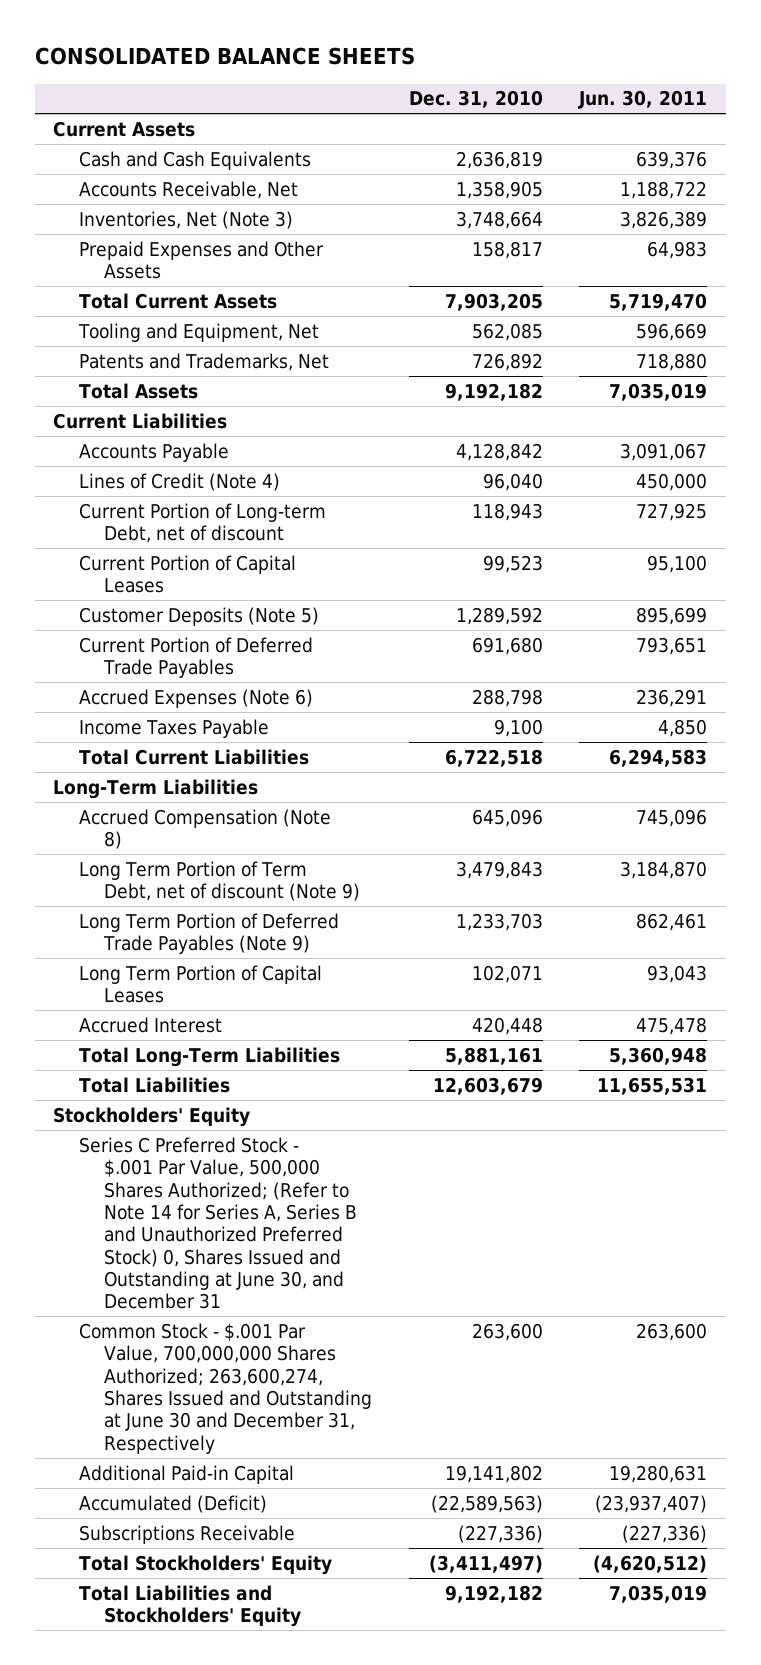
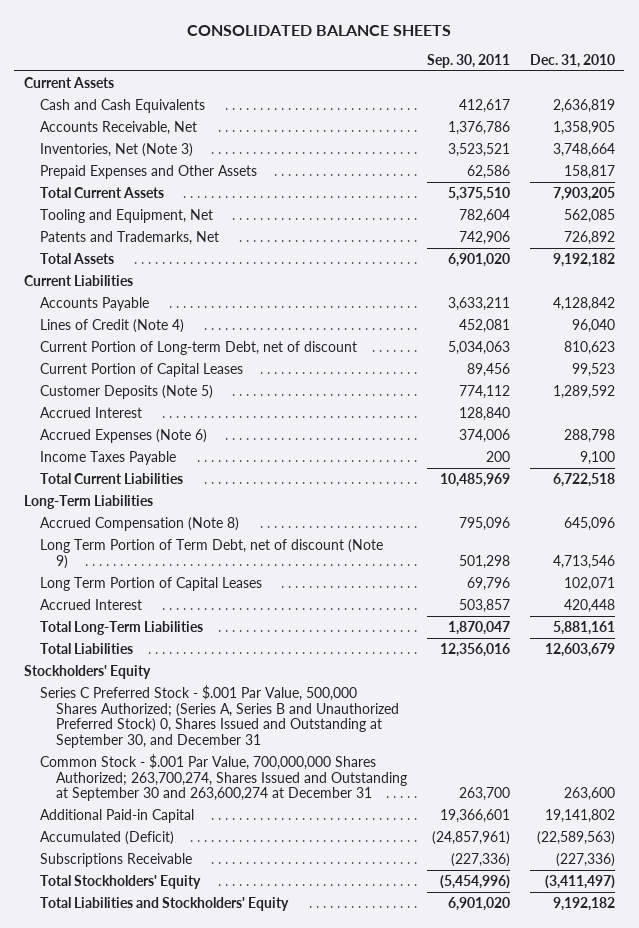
- | Dec. 31, 2010 | Jun. 30, 2011
+ | Sep. 30, 2011 | Dec. 31, 2010
- Current Portion of Long-term Debt, net of discount | 118,943 | 727,925
+ Current Portion of Long-term Debt, net of discount | 5,034,063 | 810,623
- Current Portion of Deferred Trade Payables | 691,680 | 793,651
+ Accrued Interest | 128,840 |
- Long Term Portion of Term Debt, net of discount (Note 9) | 3,479,843 | 3,184,870
- Long Term Portion of Deferred Trade Payables (Note 9) | 1,233,703 | 862,461
+ Long Term Portion of Term Debt, net of discount (Note 9) | 501,298 | 4,713,546
- Series C Preferred Stock - $.001 Par Value, 500,000 Shares Authorized; (Refer to Note 14 for Series A, Series B and Unauthorized Preferred Stock) 0, Shares Issued and Outstanding at June 30, and December 31
- Common Stock - $.001 Par Value, 700,000,000 Shares Authorized; 263,600,274, Shares Issued and Outstanding at June 30 and December 31, Respectively | 263,600 | 263,600
+ Series C Preferred Stock - $.001 Par Value, 500,000 Shares Authorized; (Series A, Series B and Unauthorized Preferred Stock) 0, Shares Issued and Outstanding at September 30, and December 31
+ Common Stock - $.001 Par Value, 700,000,000 Shares Authorized; 263,700,274, Shares Issued and Outstanding at September 30 and 263,600,274 at December 31 | 263,700 | 263,600

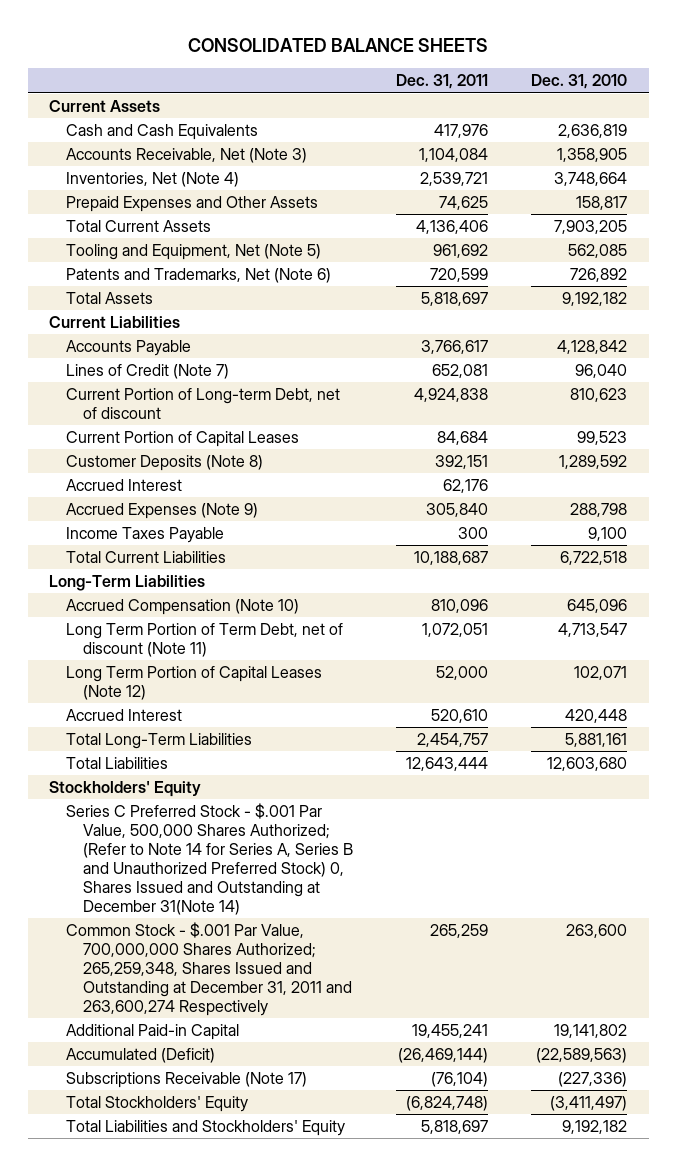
- | Sep. 30, 2011 | Dec. 31, 2010
+ | Dec. 31, 2011 | Dec. 31, 2010
- Accounts Receivable, Net | 1,376,786 | 1,358,905
- Inventories, Net (Note 3) | 3,523,521 | 3,748,664
+ Accounts Receivable, Net (Note 3) | 1,104,084 | 1,358,905
+ Inventories, Net (Note 4) | 2,539,721 | 3,748,664
- Tooling and Equipment, Net | 782,604 | 562,085
- Patents and Trademarks, Net | 742,906 | 726,892
+ Tooling and Equipment, Net (Note 5) | 961,692 | 562,085
+ Patents and Trademarks, Net (Note 6) | 720,599 | 726,892
- Lines of Credit (Note 4) | 452,081 | 96,040
+ Lines of Credit (Note 7) | 652,081 | 96,040
- Customer Deposits (Note 5) | 774,112 | 1,289,592
+ Customer Deposits (Note 8) | 392,151 | 1,289,592
- Accrued Expenses (Note 6) | 374,006 | 288,798
+ Accrued Expenses (Note 9) | 305,840 | 288,798
- Accrued Compensation (Note 8) | 795,096 | 645,096
- Long Term Portion of Term Debt, net of discount (Note 9) | 501,298 | 4,713,546
- Long Term Portion of Capital Leases | 69,796 | 102,071
+ Accrued Compensation (Note 10) | 810,096 | 645,096
+ Long Term Portion of Term Debt, net of discount (Note 11) | 1,072,051 | 4,713,547
+ Long Term Portion of Capital Leases (Note 12) | 52,000 | 102,071
- Total Liabilities | 12,356,016 | 12,603,679
+ Total Liabilities | 12,643,444 | 12,603,680
- Series C Preferred Stock - $.001 Par Value, 500,000 Shares Authorized; (Series A, Series B and Unauthorized Preferred Stock) 0, Shares Issued and Outstanding at September 30, and December 31
- Common Stock - $.001 Par Value, 700,000,000 Shares Authorized; 263,700,274, Shares Issued and Outstanding at September 30 and 263,600,274 at December 31 | 263,700 | 263,600
+ Series C Preferred Stock - $.001 Par Value, 500,000 Shares Authorized; (Refer to Note 14 for Series A, Series B and Unauthorized Preferred Stock) 0, Shares Issued and Outstanding at December 31(Note 14)
+ Common Stock - $.001 Par Value, 700,000,000 Shares Authorized; 265,259,348, Shares Issued and Outstanding at December 31, 2011 and 263,600,274 Respectively | 265,259 | 263,600
- Subscriptions Receivable | (227,336) | (227,336)
+ Subscriptions Receivable (Note 17) | (76,104) | (227,336)

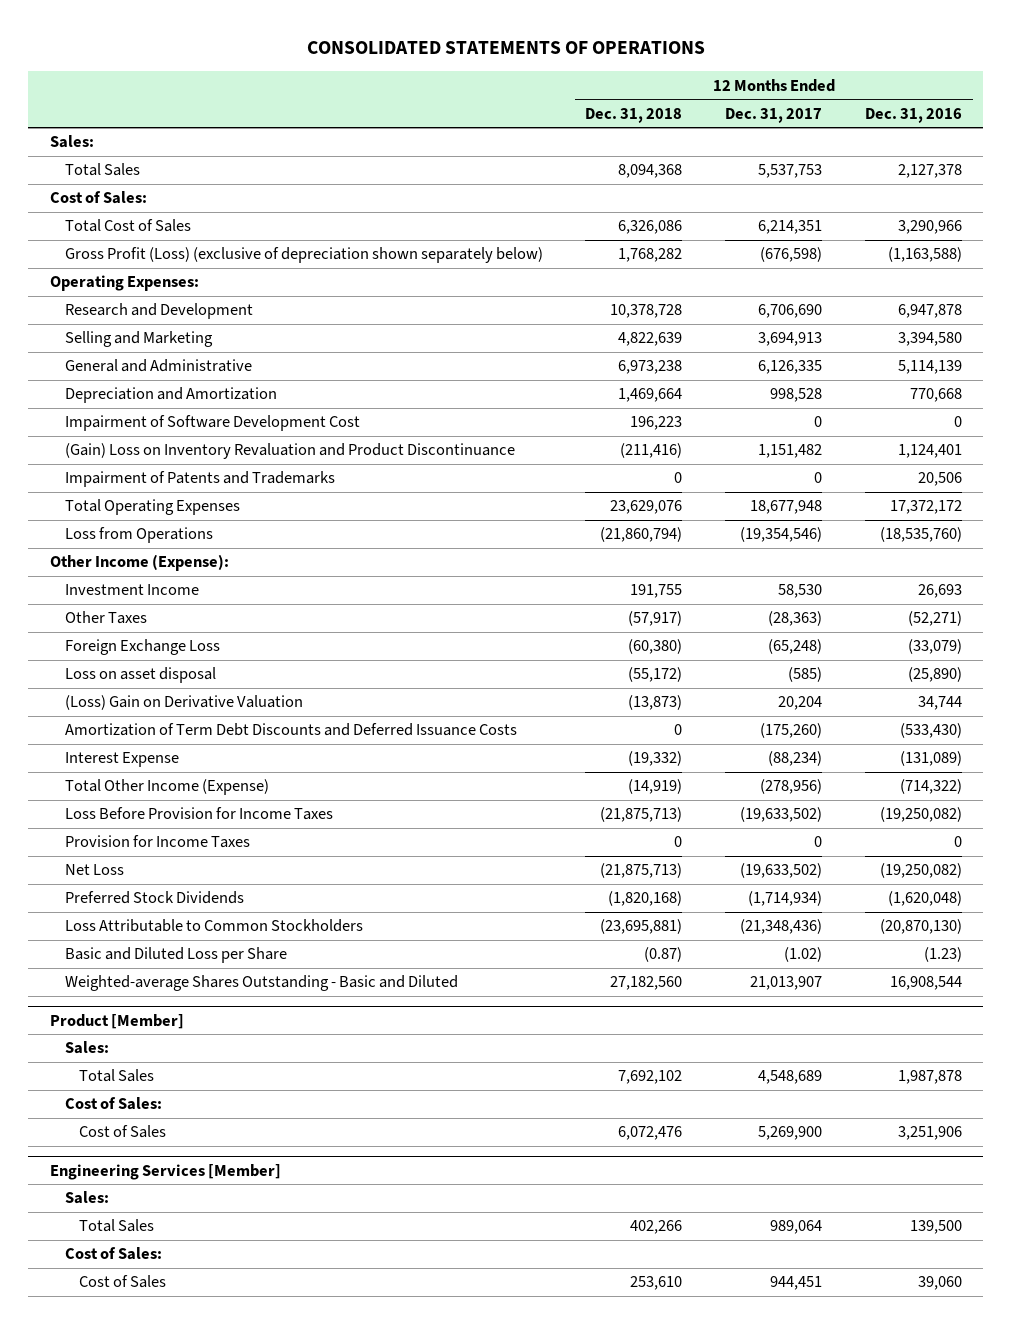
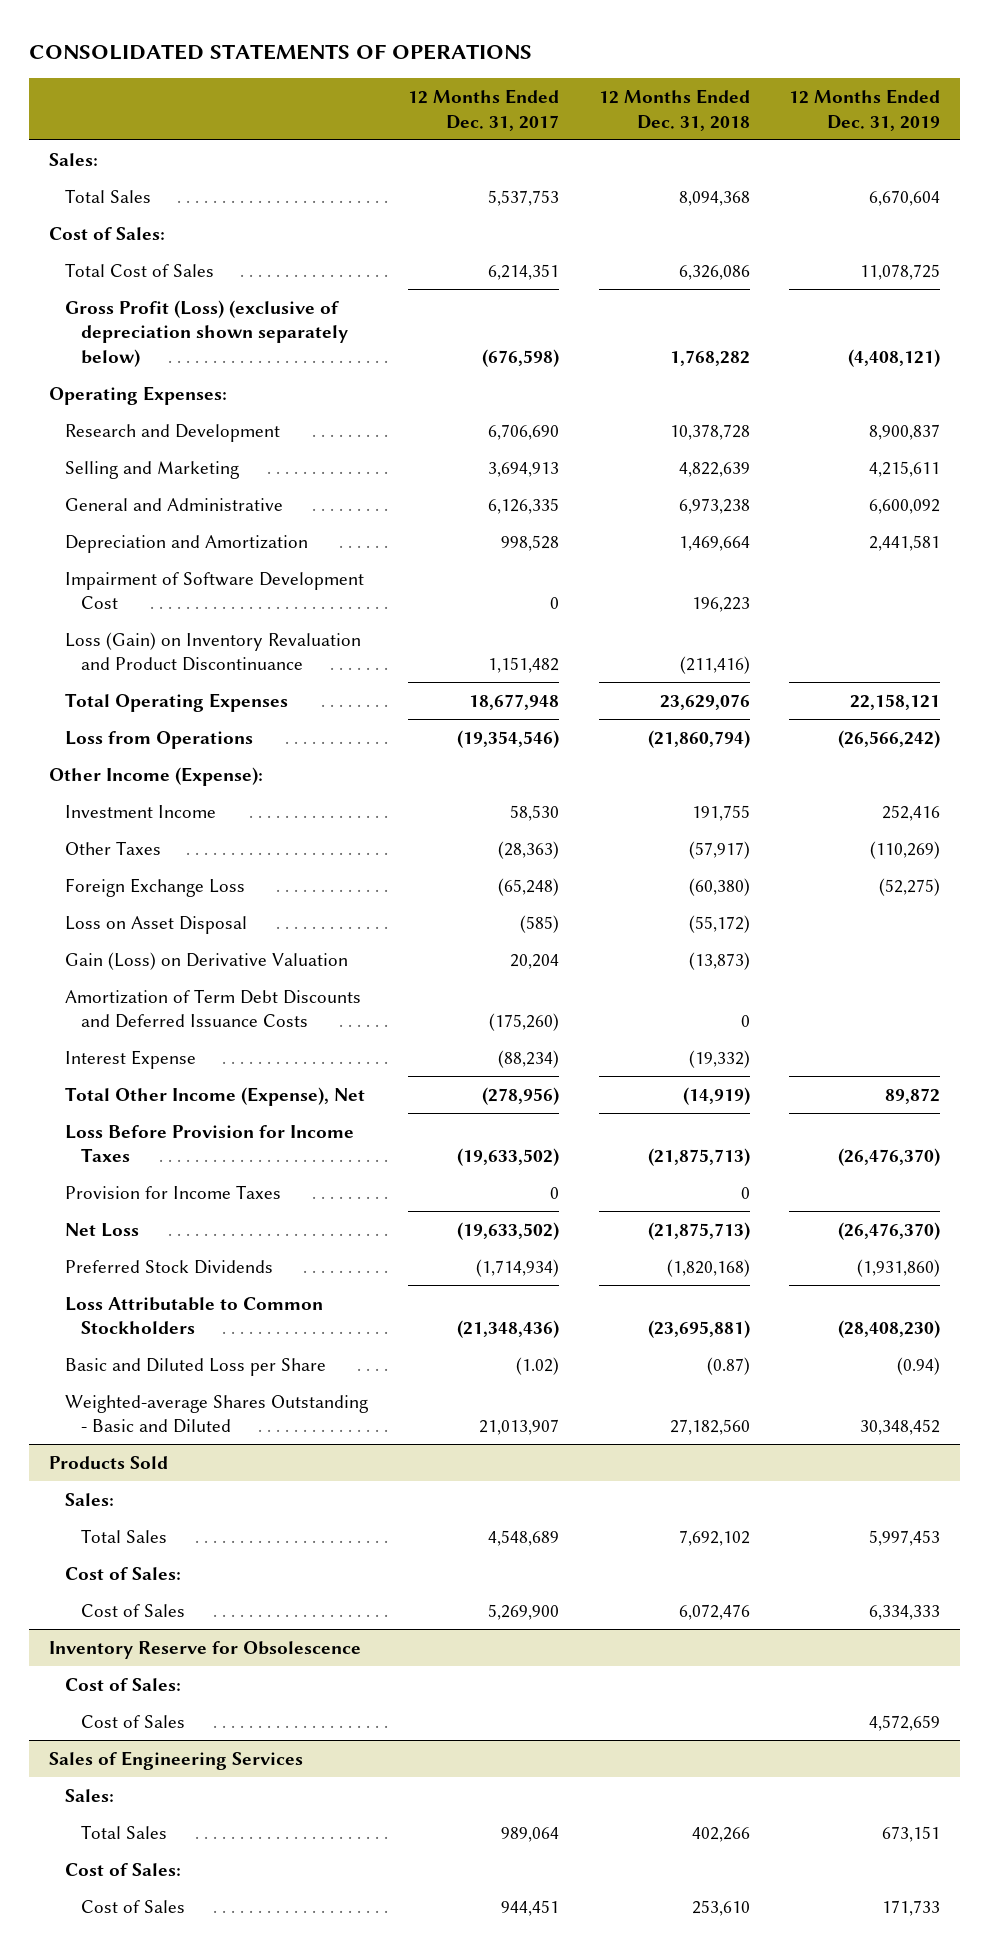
- | 12 Months Ended Dec. 31, 2018 | 12 Months Ended Dec. 31, 2017 | 12 Months Ended Dec. 31, 2016
+ | 12 Months Ended Dec. 31, 2017 | 12 Months Ended Dec. 31, 2018 | 12 Months Ended Dec. 31, 2019
- (Gain) Loss on Inventory Revaluation and Product Discontinuance | (211,416) | 1,151,482 | 1,124,401
- Impairment of Patents and Trademarks | 0 | 0 | 20,506
+ Loss (Gain) on Inventory Revaluation and Product Discontinuance | 1,151,482 | (211,416) |
- Loss on asset disposal | (55,172) | (585) | (25,890)
- (Loss) Gain on Derivative Valuation | (13,873) | 20,204 | 34,744
+ Loss on Asset Disposal | (585) | (55,172) |
+ Gain (Loss) on Derivative Valuation | 20,204 | (13,873) |
- Total Other Income (Expense) | (14,919) | (278,956) | (714,322)
+ Total Other Income (Expense), Net | (278,956) | (14,919) | 89,872
- Product [Member]
+ Products Sold
- Engineering Services [Member]
+ Inventory Reserve for Obsolescence
+ Cost of Sales:
+ Cost of Sales | | | 4,572,659
+ Sales of Engineering Services

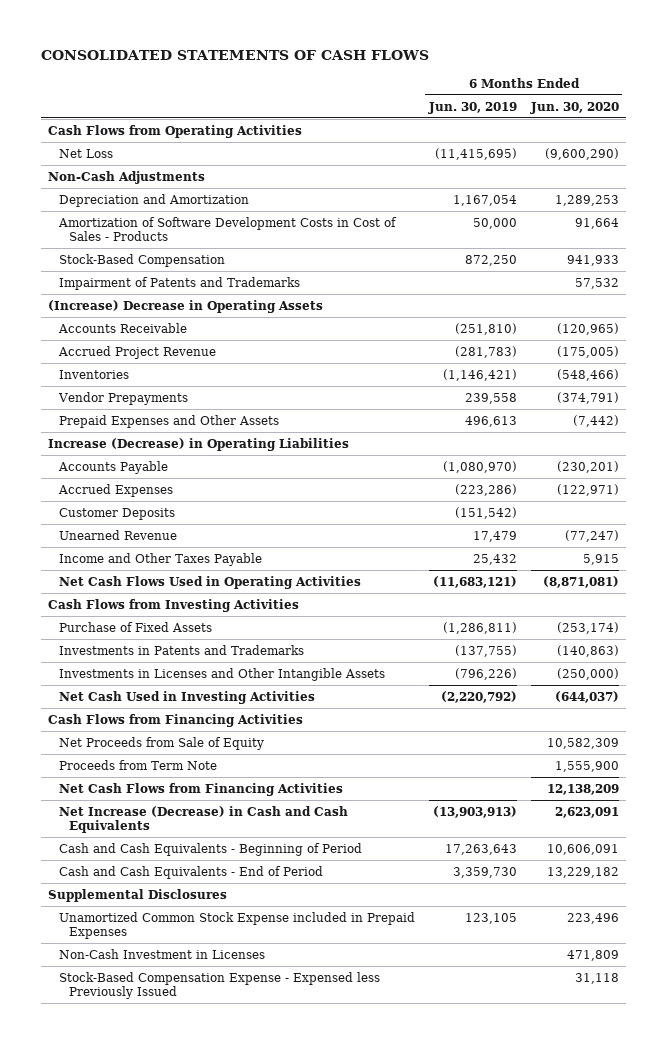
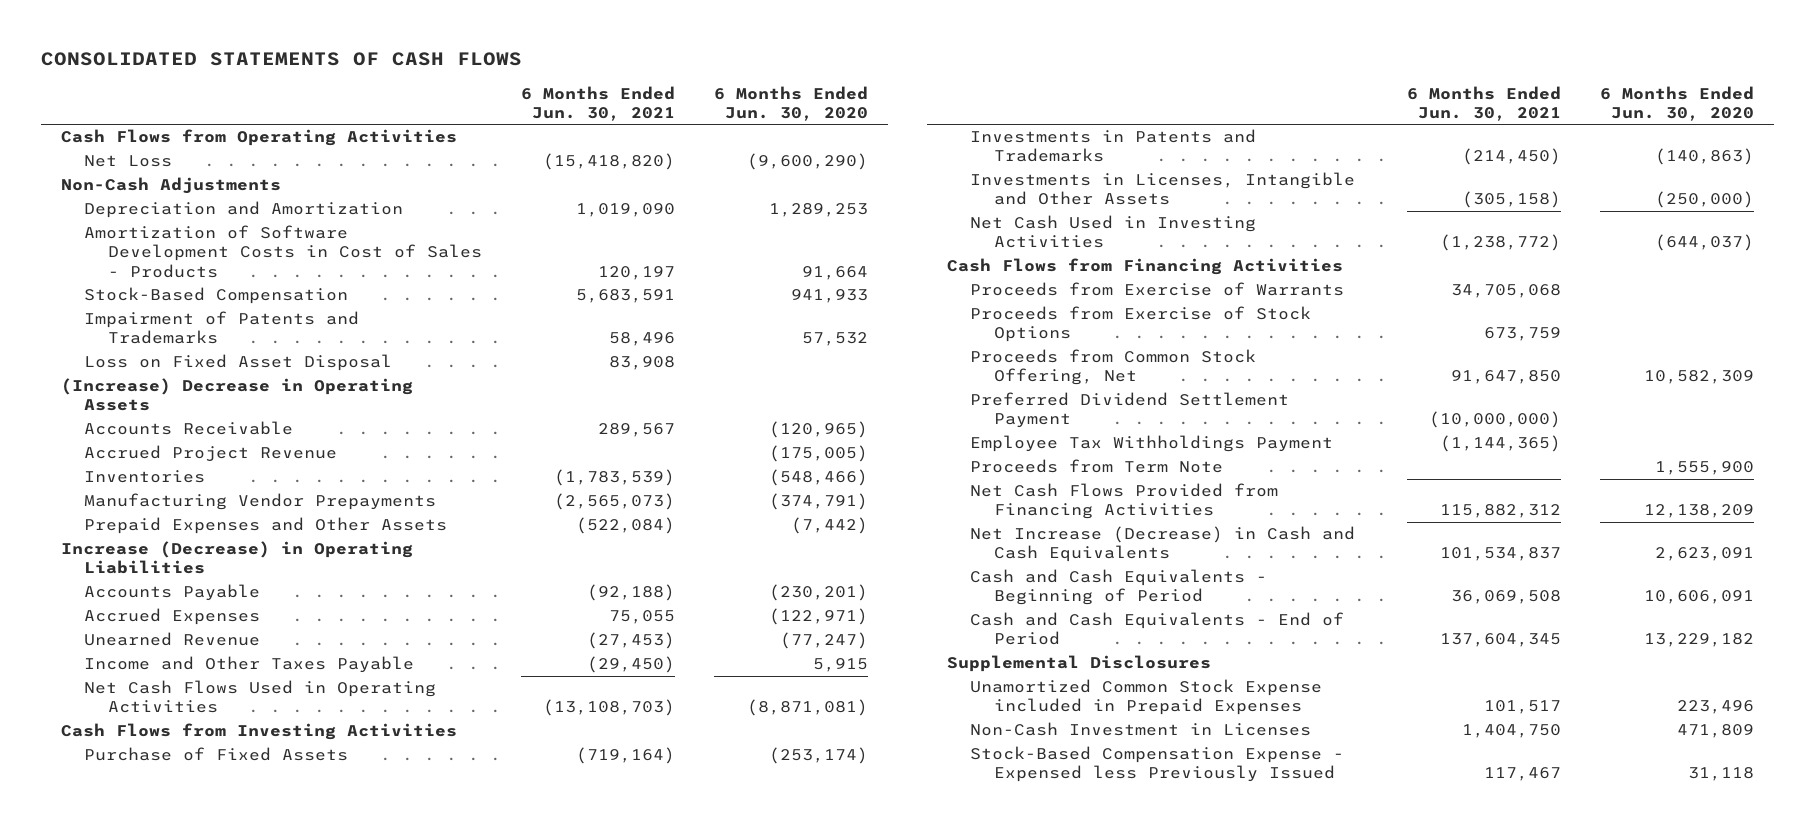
- | 6 Months Ended Jun. 30, 2019 | 6 Months Ended Jun. 30, 2020
+ | 6 Months Ended Jun. 30, 2021 | 6 Months Ended Jun. 30, 2020
+ Loss on Fixed Asset Disposal | 83,908 |
- Vendor Prepayments | 239,558 | (374,791)
+ Manufacturing Vendor Prepayments | (2,565,073) | (374,791)
- Customer Deposits | (151,542) |
- Investments in Licenses and Other Intangible Assets | (796,226) | (250,000)
+ Investments in Licenses, Intangible and Other Assets | (305,158) | (250,000)
- Net Proceeds from Sale of Equity | | 10,582,309
+ Proceeds from Exercise of Warrants | 34,705,068 |
+ Proceeds from Exercise of Stock Options | 673,759 |
+ Proceeds from Common Stock Offering, Net | 91,647,850 | 10,582,309
+ Preferred Dividend Settlement Payment | (10,000,000) |
+ Employee Tax Withholdings Payment | (1,144,365) |
- Net Cash Flows from Financing Activities | | 12,138,209
+ Net Cash Flows Provided from Financing Activities | 115,882,312 | 12,138,209

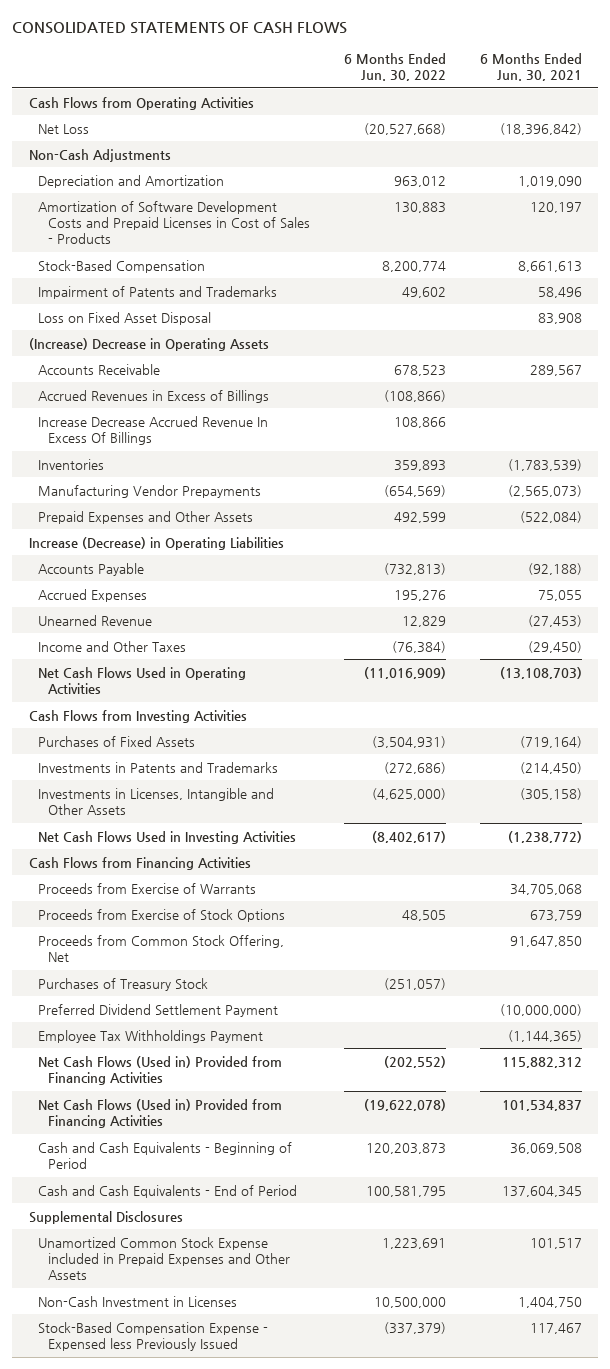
- | 6 Months Ended Jun. 30, 2021 | 6 Months Ended Jun. 30, 2020
+ | 6 Months Ended Jun. 30, 2022 | 6 Months Ended Jun. 30, 2021
- Net Loss | (15,418,820) | (9,600,290)
+ Net Loss | (20,527,668) | (18,396,842)
- Amortization of Software Development Costs in Cost of Sales - Products | 120,197 | 91,664
- Stock-Based Compensation | 5,683,591 | 941,933
+ Amortization of Software Development Costs and Prepaid Licenses in Cost of Sales - Products | 130,883 | 120,197
+ Stock-Based Compensation | 8,200,774 | 8,661,613
- Accrued Project Revenue | | (175,005)
+ Accrued Revenues in Excess of Billings | (108,866) |
+ Increase Decrease Accrued Revenue In Excess Of Billings | 108,866 |
- Income and Other Taxes Payable | (29,450) | 5,915
+ Income and Other Taxes | (76,384) | (29,450)
- Purchase of Fixed Assets | (719,164) | (253,174)
+ Purchases of Fixed Assets | (3,504,931) | (719,164)
- Net Cash Used in Investing Activities | (1,238,772) | (644,037)
+ Net Cash Flows Used in Investing Activities | (8,402,617) | (1,238,772)
+ Purchases of Treasury Stock | (251,057) |
- Proceeds from Term Note | | 1,555,900
- Net Cash Flows Provided from Financing Activities | 115,882,312 | 12,138,209
- Net Increase (Decrease) in Cash and Cash Equivalents | 101,534,837 | 2,623,091
+ Net Cash Flows (Used in) Provided from Financing Activities | (202,552) | 115,882,312
+ Net Cash Flows (Used in) Provided from Financing Activities | (19,622,078) | 101,534,837
- Unamortized Common Stock Expense included in Prepaid Expenses | 101,517 | 223,496
+ Unamortized Common Stock Expense included in Prepaid Expenses and Other Assets | 1,223,691 | 101,517

